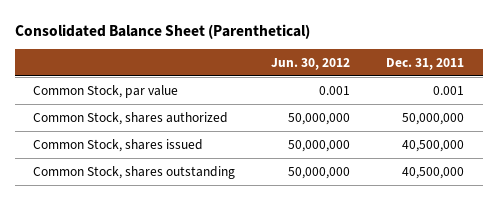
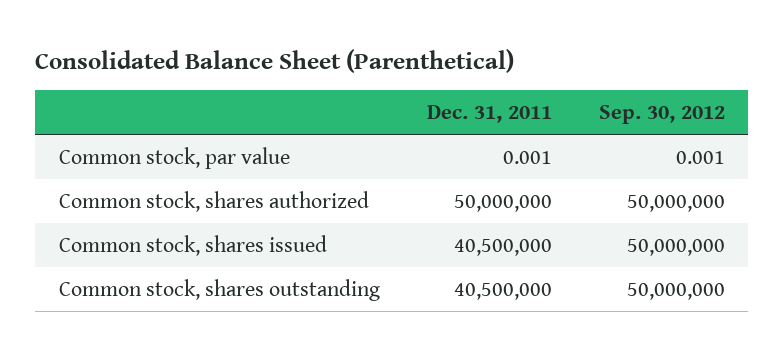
- | Jun. 30, 2012 | Dec. 31, 2011
+ | Dec. 31, 2011 | Sep. 30, 2012
- Common Stock, par value | 0.001 | 0.001
- Common Stock, shares authorized | 50,000,000 | 50,000,000
- Common Stock, shares issued | 50,000,000 | 40,500,000
- Common Stock, shares outstanding | 50,000,000 | 40,500,000
+ Common stock, par value | 0.001 | 0.001
+ Common stock, shares authorized | 50,000,000 | 50,000,000
+ Common stock, shares issued | 40,500,000 | 50,000,000
+ Common stock, shares outstanding | 40,500,000 | 50,000,000

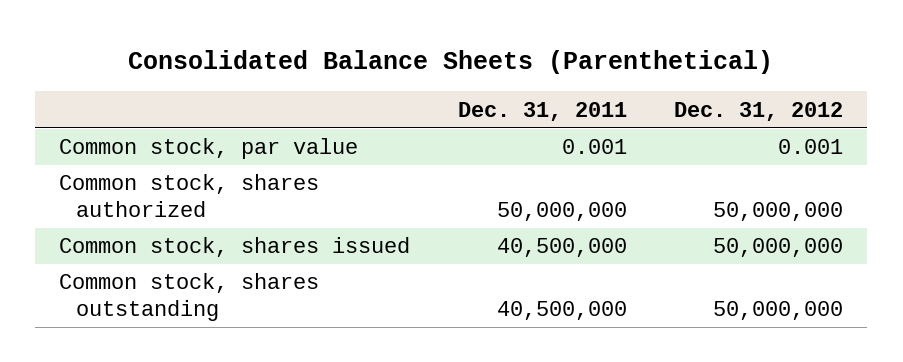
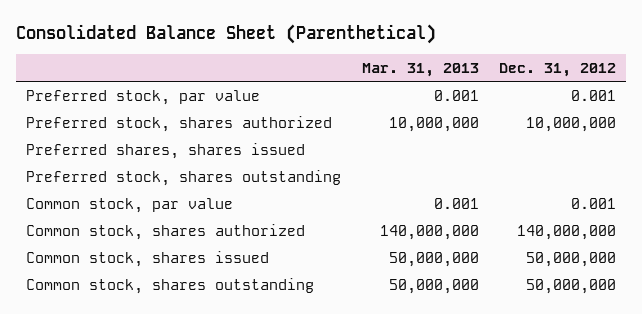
- Consolidated Balance Sheets (Parenthetical)
+ Consolidated Balance Sheet (Parenthetical)
- | Dec. 31, 2011 | Dec. 31, 2012
+ | Mar. 31, 2013 | Dec. 31, 2012
+ Preferred stock, par value | 0.001 | 0.001
+ Preferred stock, shares authorized | 10,000,000 | 10,000,000
+ Preferred shares, shares issued
+ Preferred stock, shares outstanding
- Common stock, shares authorized | 50,000,000 | 50,000,000
+ Common stock, shares authorized | 140,000,000 | 140,000,000

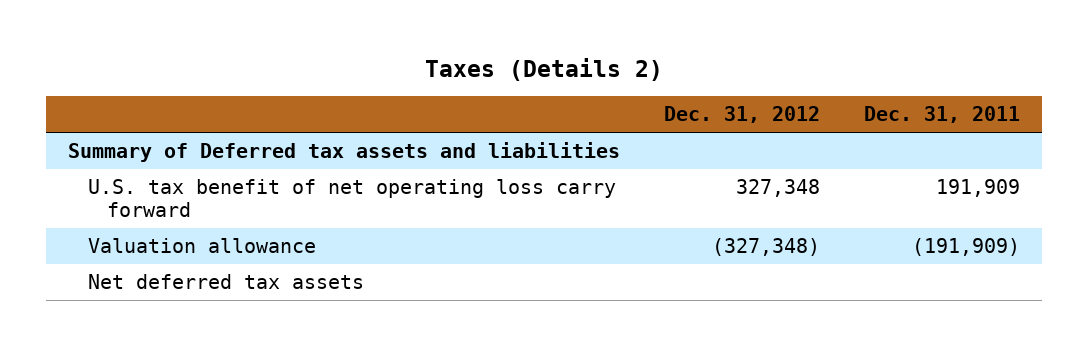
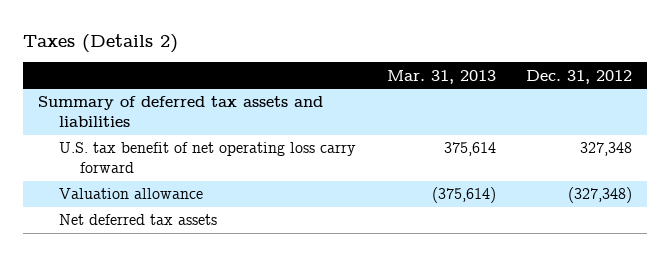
- | Dec. 31, 2012 | Dec. 31, 2011
+ | Mar. 31, 2013 | Dec. 31, 2012
- Summary of Deferred tax assets and liabilities
+ Summary of deferred tax assets and liabilities

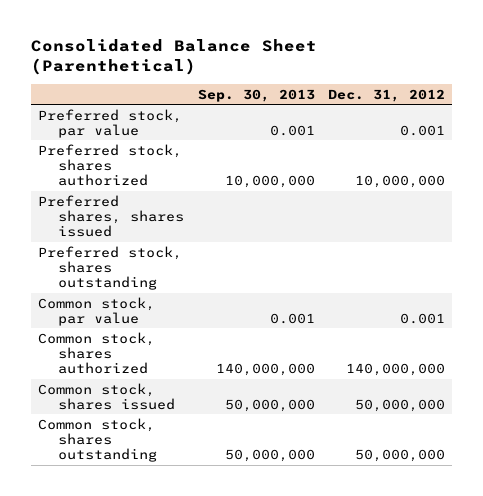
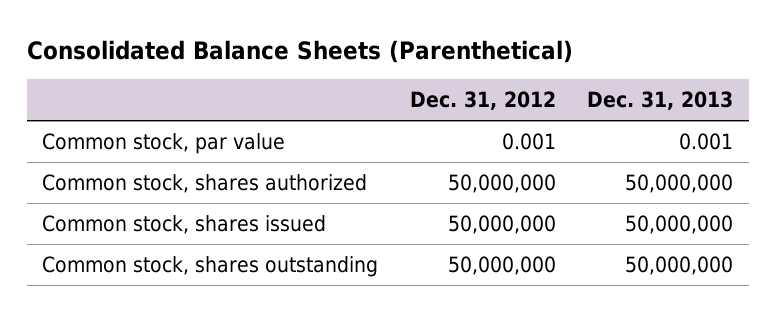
- Consolidated Balance Sheet (Parenthetical)
+ Consolidated Balance Sheets (Parenthetical)
- | Sep. 30, 2013 | Dec. 31, 2012
+ | Dec. 31, 2012 | Dec. 31, 2013
- Preferred stock, par value | 0.001 | 0.001
- Preferred stock, shares authorized | 10,000,000 | 10,000,000
- Preferred shares, shares issued
- Preferred stock, shares outstanding
- Common stock, shares authorized | 140,000,000 | 140,000,000
+ Common stock, shares authorized | 50,000,000 | 50,000,000

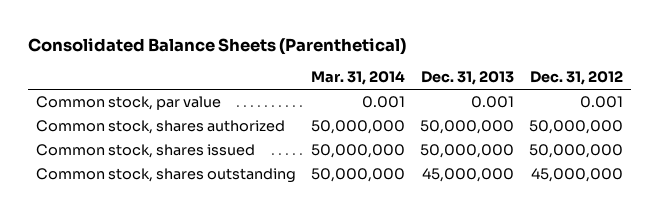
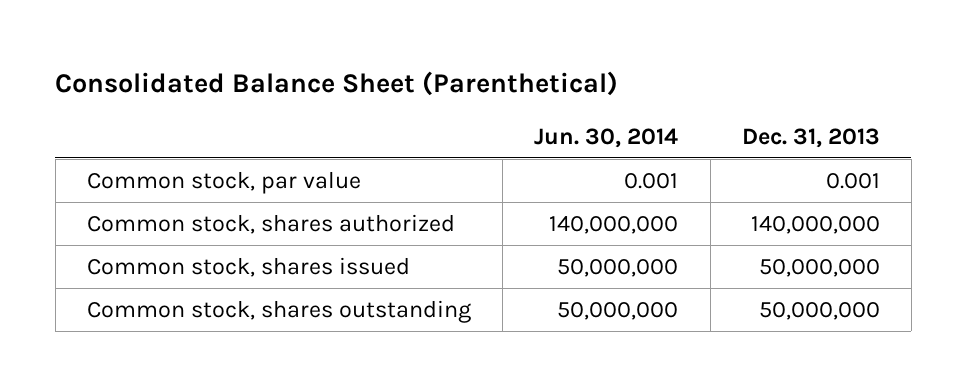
- Consolidated Balance Sheets (Parenthetical)
+ Consolidated Balance Sheet (Parenthetical)
- | Mar. 31, 2014 | Dec. 31, 2013 | Dec. 31, 2012
+ | Jun. 30, 2014 | Dec. 31, 2013
- Common stock, shares authorized | 50,000,000 | 50,000,000 | 50,000,000
+ Common stock, shares authorized | 140,000,000 | 140,000,000
- Common stock, shares outstanding | 50,000,000 | 45,000,000 | 45,000,000
+ Common stock, shares outstanding | 50,000,000 | 50,000,000

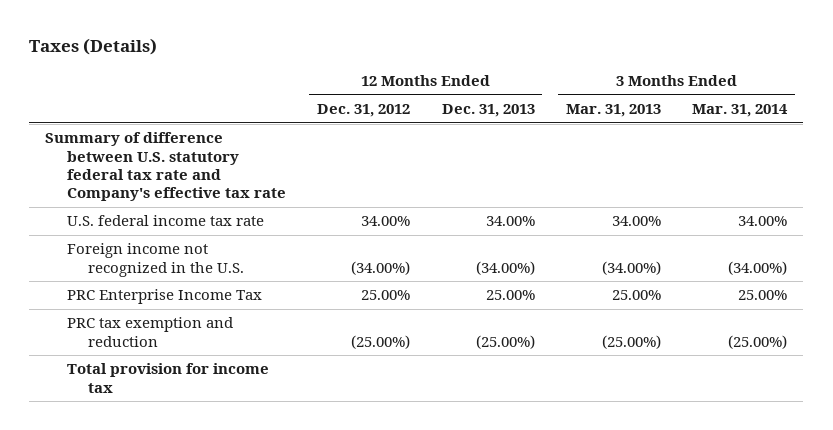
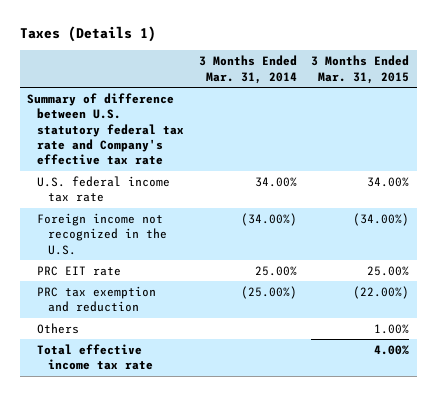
- Taxes (Details)
+ Taxes (Details 1)
- | 12 Months Ended Dec. 31, 2012 | 12 Months Ended Dec. 31, 2013 | 3 Months Ended Mar. 31, 2013 | 3 Months Ended Mar. 31, 2014
+ | 3 Months Ended Mar. 31, 2014 | 3 Months Ended Mar. 31, 2015
- PRC Enterprise Income Tax | 25.00% | 25.00% | 25.00% | 25.00%
+ PRC EIT rate | 25.00% | 25.00%
- Total provision for income tax
+ Others | | 1.00%
+ Total effective income tax rate | | 4.00%

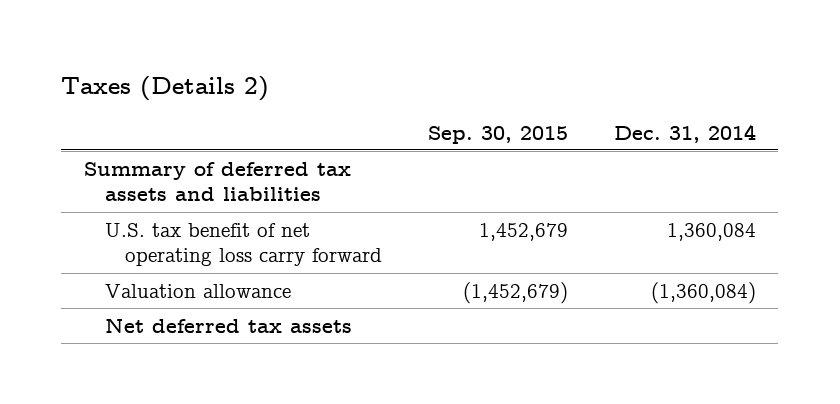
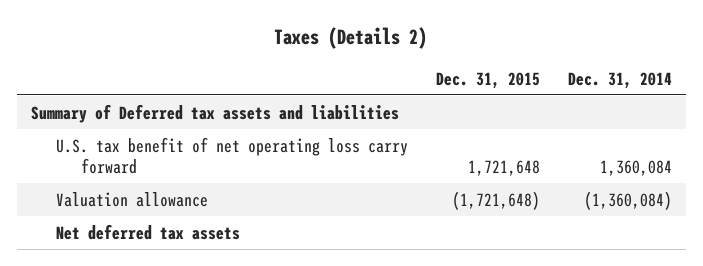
- | Sep. 30, 2015 | Dec. 31, 2014
+ | Dec. 31, 2015 | Dec. 31, 2014
- Summary of deferred tax assets and liabilities
+ Summary of Deferred tax assets and liabilities

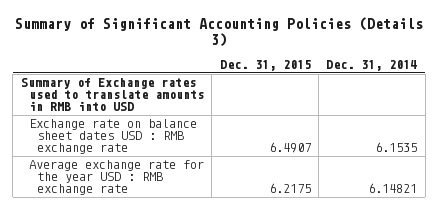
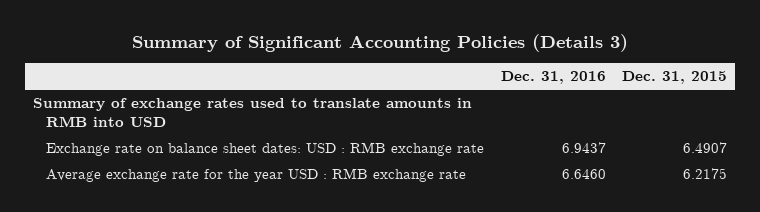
- | Dec. 31, 2015 | Dec. 31, 2014
+ | Dec. 31, 2016 | Dec. 31, 2015
- Summary of Exchange rates used to translate amounts in RMB into USD
- Exchange rate on balance sheet dates USD : RMB exchange rate | 6.4907 | 6.1535
+ Summary of exchange rates used to translate amounts in RMB into USD
+ Exchange rate on balance sheet dates: USD : RMB exchange rate | 6.9437 | 6.4907

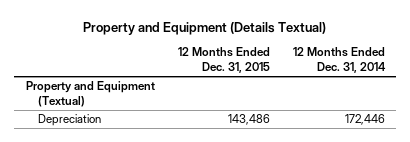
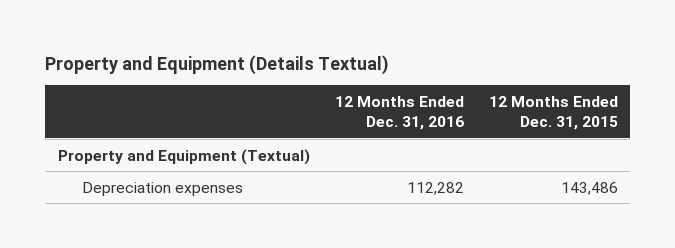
- | 12 Months Ended Dec. 31, 2015 | 12 Months Ended Dec. 31, 2014
+ | 12 Months Ended Dec. 31, 2016 | 12 Months Ended Dec. 31, 2015
- Depreciation | 143,486 | 172,446
+ Depreciation expenses | 112,282 | 143,486

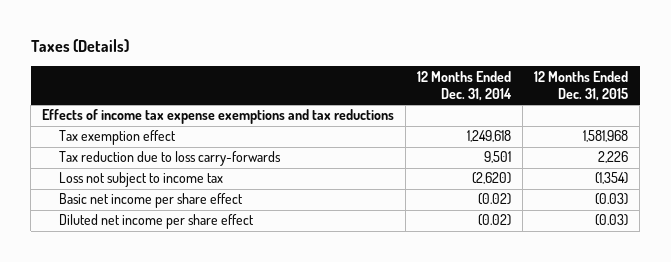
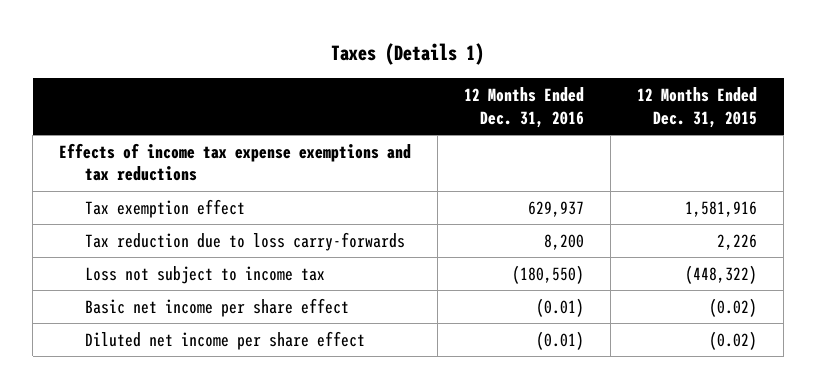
- Taxes (Details)
+ Taxes (Details 1)
- | 12 Months Ended Dec. 31, 2014 | 12 Months Ended Dec. 31, 2015
+ | 12 Months Ended Dec. 31, 2016 | 12 Months Ended Dec. 31, 2015
- Tax exemption effect | 1,249,618 | 1,581,968
+ Tax exemption effect | 629,937 | 1,581,916
- Loss not subject to income tax | (2,620) | (1,354)
- Basic net income per share effect | (0.02) | (0.03)
- Diluted net income per share effect | (0.02) | (0.03)
+ Loss not subject to income tax | (180,550) | (448,322)
+ Basic net income per share effect | (0.01) | (0.02)
+ Diluted net income per share effect | (0.01) | (0.02)

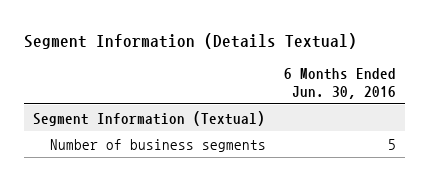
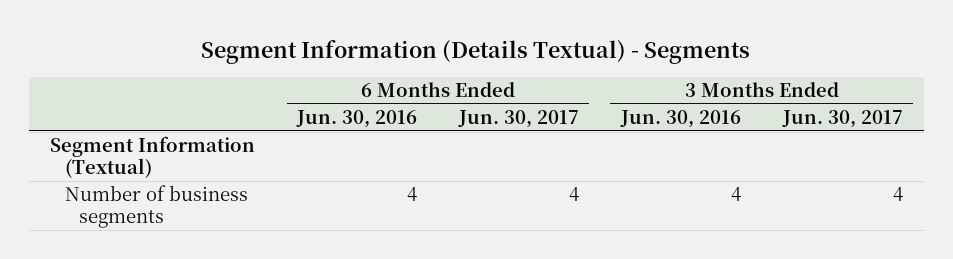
- Segment Information (Details Textual)
+ Segment Information (Details Textual) - Segments
- | 6 Months Ended Jun. 30, 2016
+ | 6 Months Ended Jun. 30, 2016 | 6 Months Ended Jun. 30, 2017 | 3 Months Ended Jun. 30, 2016 | 3 Months Ended Jun. 30, 2017
- Number of business segments | 5
+ Number of business segments | 4 | 4 | 4 | 4

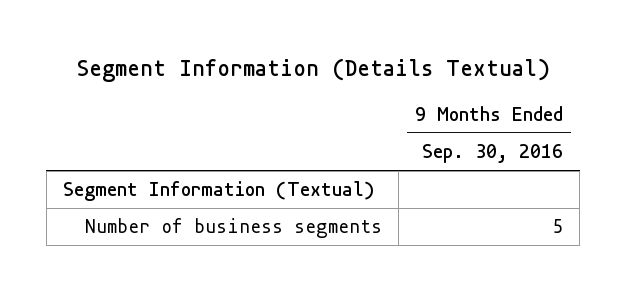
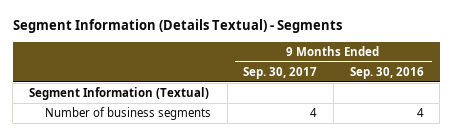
- Segment Information (Details Textual)
+ Segment Information (Details Textual) - Segments
- | 9 Months Ended Sep. 30, 2016
+ | 9 Months Ended Sep. 30, 2017 | 9 Months Ended Sep. 30, 2016
- Number of business segments | 5
+ Number of business segments | 4 | 4

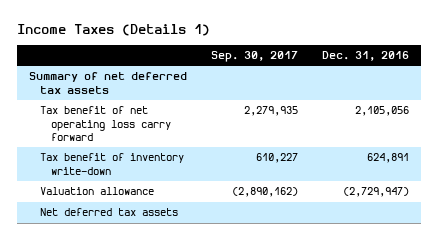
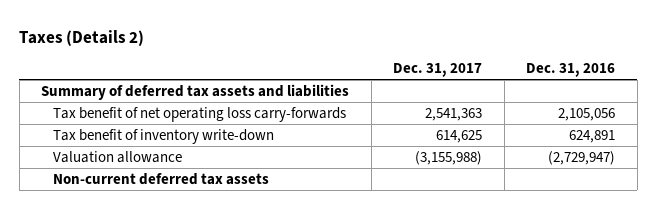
- Income Taxes (Details 1)
+ Taxes (Details 2)
- | Sep. 30, 2017 | Dec. 31, 2016
+ | Dec. 31, 2017 | Dec. 31, 2016
- Summary of net deferred tax assets
- Tax benefit of net operating loss carry forward | 2,279,935 | 2,105,056
+ Summary of deferred tax assets and liabilities
+ Tax benefit of net operating loss carry-forwards | 2,541,363 | 2,105,056
- Net deferred tax assets
+ Non-current deferred tax assets

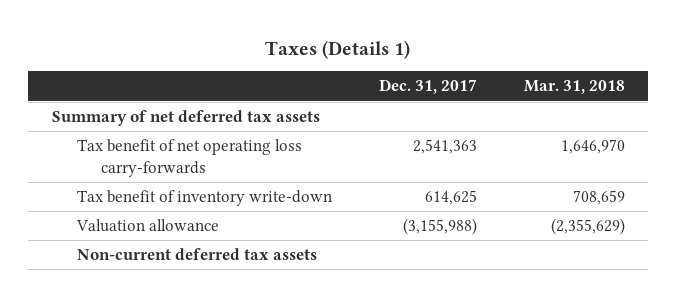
- Taxes (Details 2)
+ Taxes (Details 1)
- | Dec. 31, 2017 | Dec. 31, 2016
+ | Dec. 31, 2017 | Mar. 31, 2018
- Summary of deferred tax assets and liabilities
+ Summary of net deferred tax assets

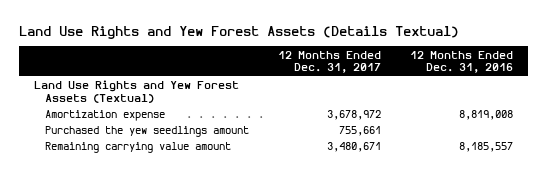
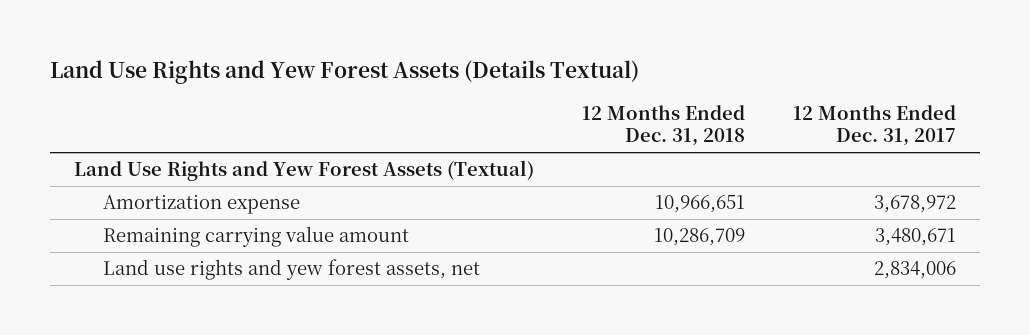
- | 12 Months Ended Dec. 31, 2017 | 12 Months Ended Dec. 31, 2016
+ | 12 Months Ended Dec. 31, 2018 | 12 Months Ended Dec. 31, 2017
- Purchased the yew seedlings amount | 755,661 |
+ Land use rights and yew forest assets, net | | 2,834,006

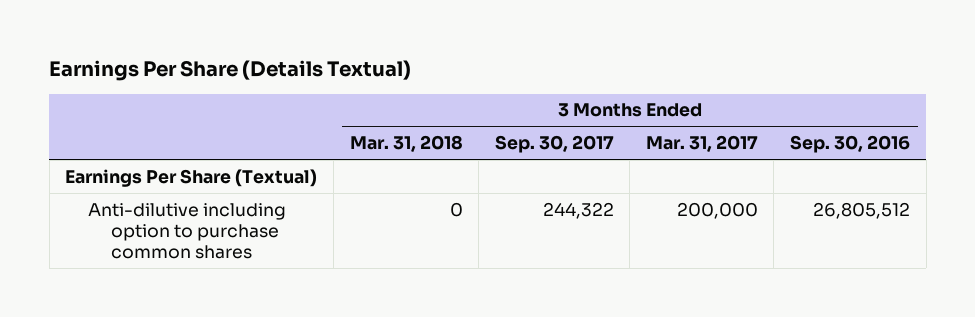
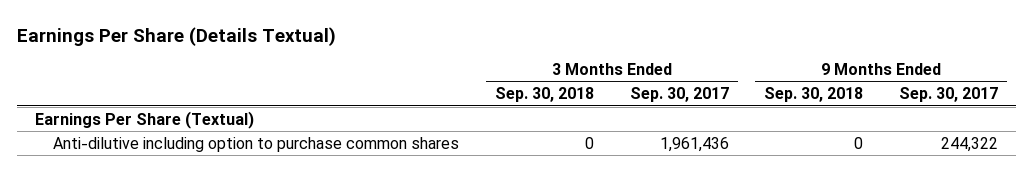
- | 3 Months Ended Mar. 31, 2018 | 3 Months Ended Sep. 30, 2017 | 3 Months Ended Mar. 31, 2017 | 3 Months Ended Sep. 30, 2016
+ | 3 Months Ended Sep. 30, 2018 | 3 Months Ended Sep. 30, 2017 | 9 Months Ended Sep. 30, 2018 | 9 Months Ended Sep. 30, 2017
- Anti-dilutive including option to purchase common shares | 0 | 244,322 | 200,000 | 26,805,512
+ Anti-dilutive including option to purchase common shares | 0 | 1,961,436 | 0 | 244,322

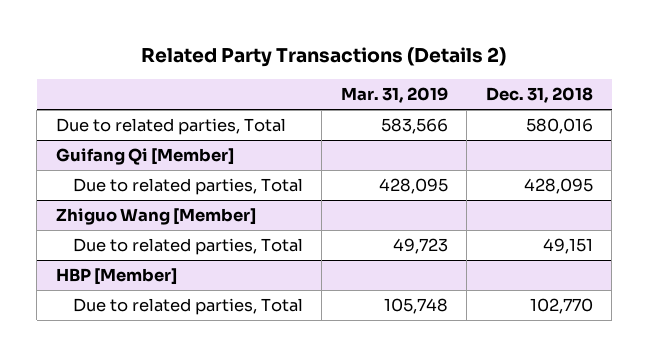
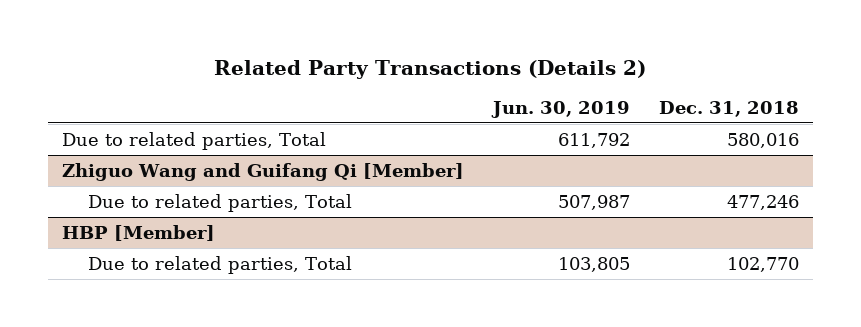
- | Mar. 31, 2019 | Dec. 31, 2018
+ | Jun. 30, 2019 | Dec. 31, 2018
- Guifang Qi [Member]
- Due to related parties, Total | 428,095 | 428,095
- Zhiguo Wang [Member]
- Due to related parties, Total | 49,723 | 49,151
+ Zhiguo Wang and Guifang Qi [Member]
+ Due to related parties, Total | 507,987 | 477,246

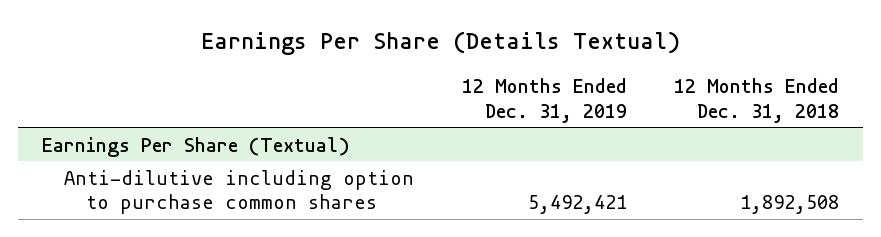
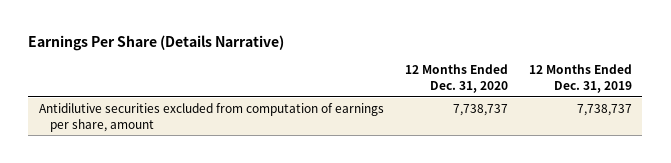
- Earnings Per Share (Details Textual)
+ Earnings Per Share (Details Narrative)
- | 12 Months Ended Dec. 31, 2019 | 12 Months Ended Dec. 31, 2018
+ | 12 Months Ended Dec. 31, 2020 | 12 Months Ended Dec. 31, 2019
- Earnings Per Share (Textual)
- Anti-dilutive including option to purchase common shares | 5,492,421 | 1,892,508
+ Antidilutive securities excluded from computation of earnings per share, amount | 7,738,737 | 7,738,737

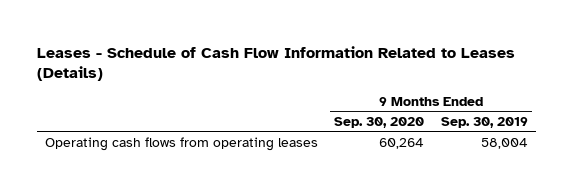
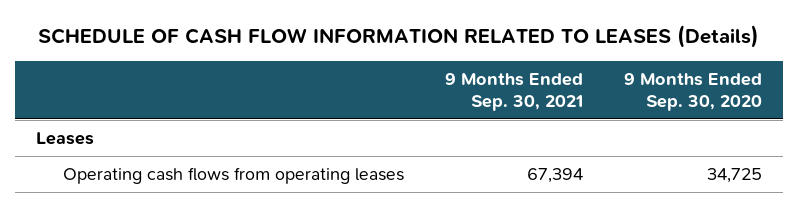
- Leases - Schedule of Cash Flow Information Related to Leases (Details)
+ SCHEDULE OF CASH FLOW INFORMATION RELATED TO LEASES (Details)
- | 9 Months Ended Sep. 30, 2020 | 9 Months Ended Sep. 30, 2019
+ | 9 Months Ended Sep. 30, 2021 | 9 Months Ended Sep. 30, 2020
- Operating cash flows from operating leases | 60,264 | 58,004
+ Leases
+ Operating cash flows from operating leases | 67,394 | 34,725

